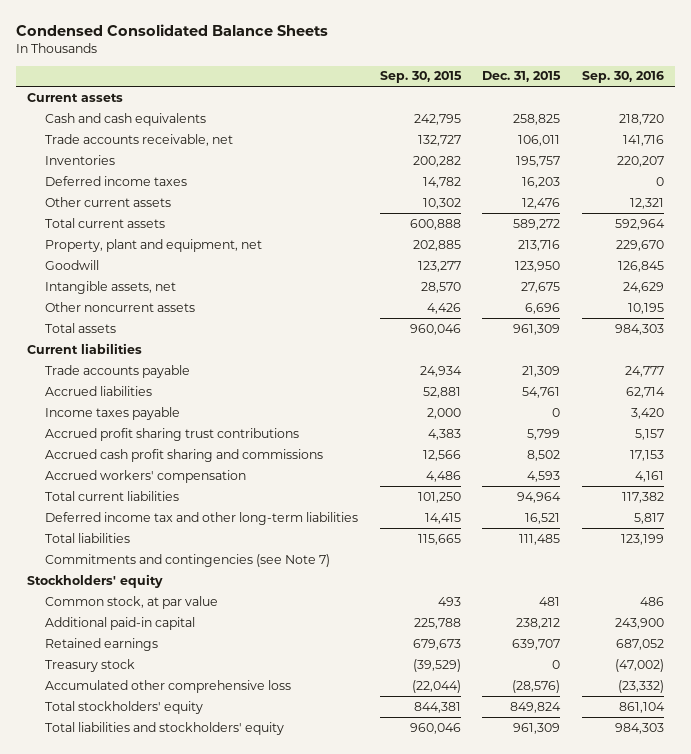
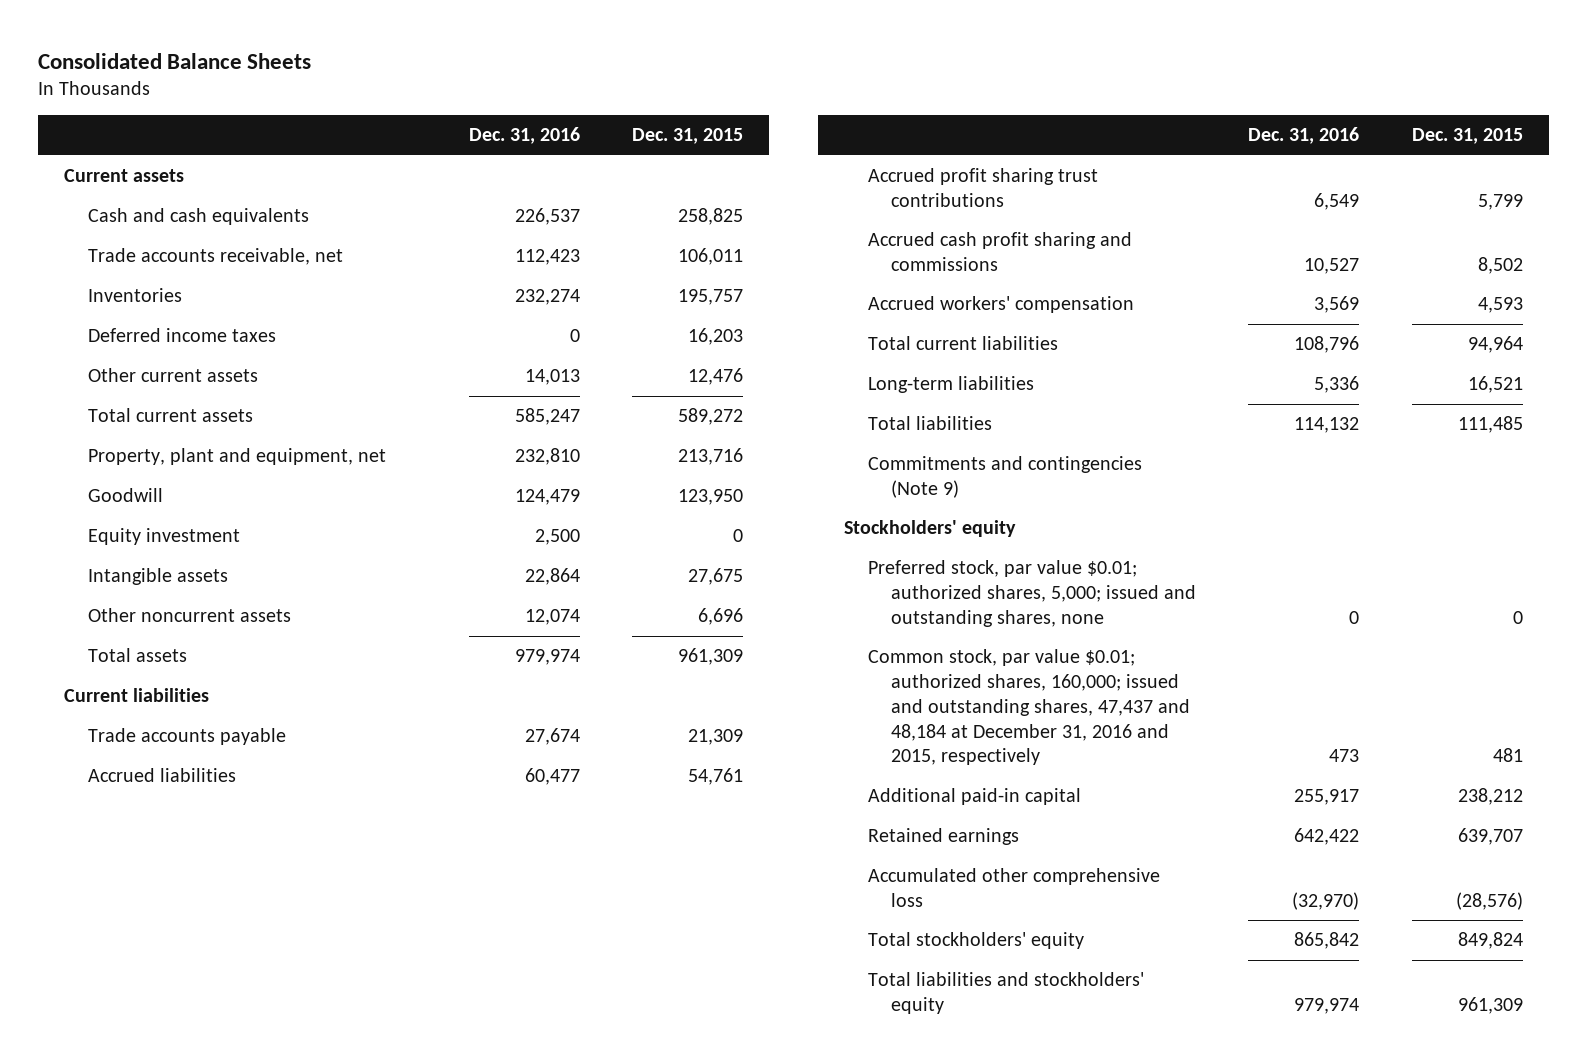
- Condensed Consolidated Balance Sheets
+ Consolidated Balance Sheets
- | Sep. 30, 2015 | Dec. 31, 2015 | Sep. 30, 2016
+ | Dec. 31, 2016 | Dec. 31, 2015
- Intangible assets, net | 28,570 | 27,675 | 24,629
+ Equity investment | 2,500 | 0
+ Intangible assets | 22,864 | 27,675
- Income taxes payable | 2,000 | 0 | 3,420
- Deferred income tax and other long-term liabilities | 14,415 | 16,521 | 5,817
+ Long-term liabilities | 5,336 | 16,521
- Commitments and contingencies (see Note 7)
+ Commitments and contingencies (Note 9)
- Common stock, at par value | 493 | 481 | 486
+ Preferred stock, par value $0.01; authorized shares, 5,000; issued and outstanding shares, none | 0 | 0
+ Common stock, par value $0.01; authorized shares, 160,000; issued and outstanding shares, 47,437 and 48,184 at December 31, 2016 and 2015, respectively | 473 | 481
- Treasury stock | (39,529) | 0 | (47,002)

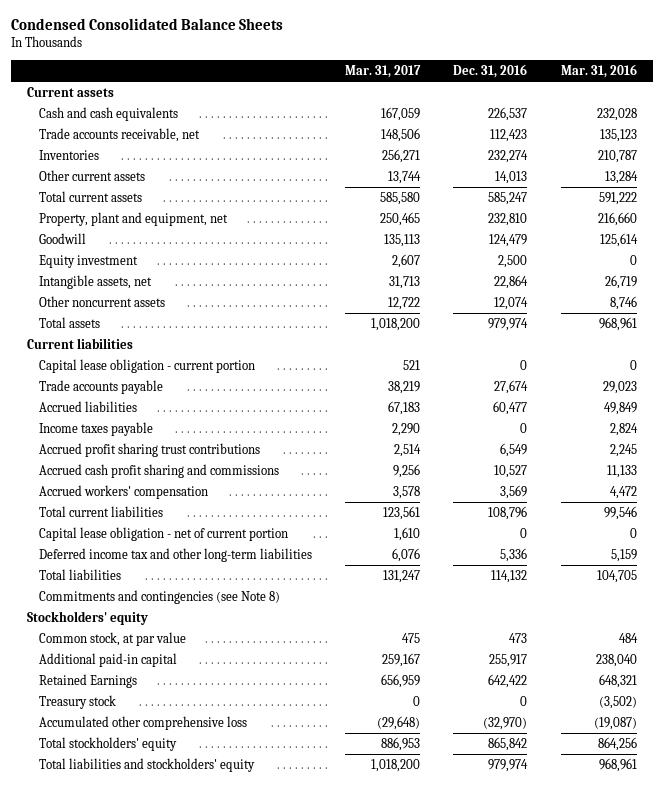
- Consolidated Balance Sheets
+ Condensed Consolidated Balance Sheets
- | Dec. 31, 2016 | Dec. 31, 2015
+ | Mar. 31, 2017 | Dec. 31, 2016 | Mar. 31, 2016
- Deferred income taxes | 0 | 16,203
- Intangible assets | 22,864 | 27,675
+ Intangible assets, net | 31,713 | 22,864 | 26,719
+ Capital lease obligation - current portion | 521 | 0 | 0
+ Income taxes payable | 2,290 | 0 | 2,824
- Long-term liabilities | 5,336 | 16,521
+ Capital lease obligation - net of current portion | 1,610 | 0 | 0
+ Deferred income tax and other long-term liabilities | 6,076 | 5,336 | 5,159
- Commitments and contingencies (Note 9)
+ Commitments and contingencies (see Note 8)
- Preferred stock, par value $0.01; authorized shares, 5,000; issued and outstanding shares, none | 0 | 0
- Common stock, par value $0.01; authorized shares, 160,000; issued and outstanding shares, 47,437 and 48,184 at December 31, 2016 and 2015, respectively | 473 | 481
+ Common stock, at par value | 475 | 473 | 484
- Retained earnings | 642,422 | 639,707
+ Retained Earnings | 656,959 | 642,422 | 648,321
+ Treasury stock | 0 | 0 | (3,502)

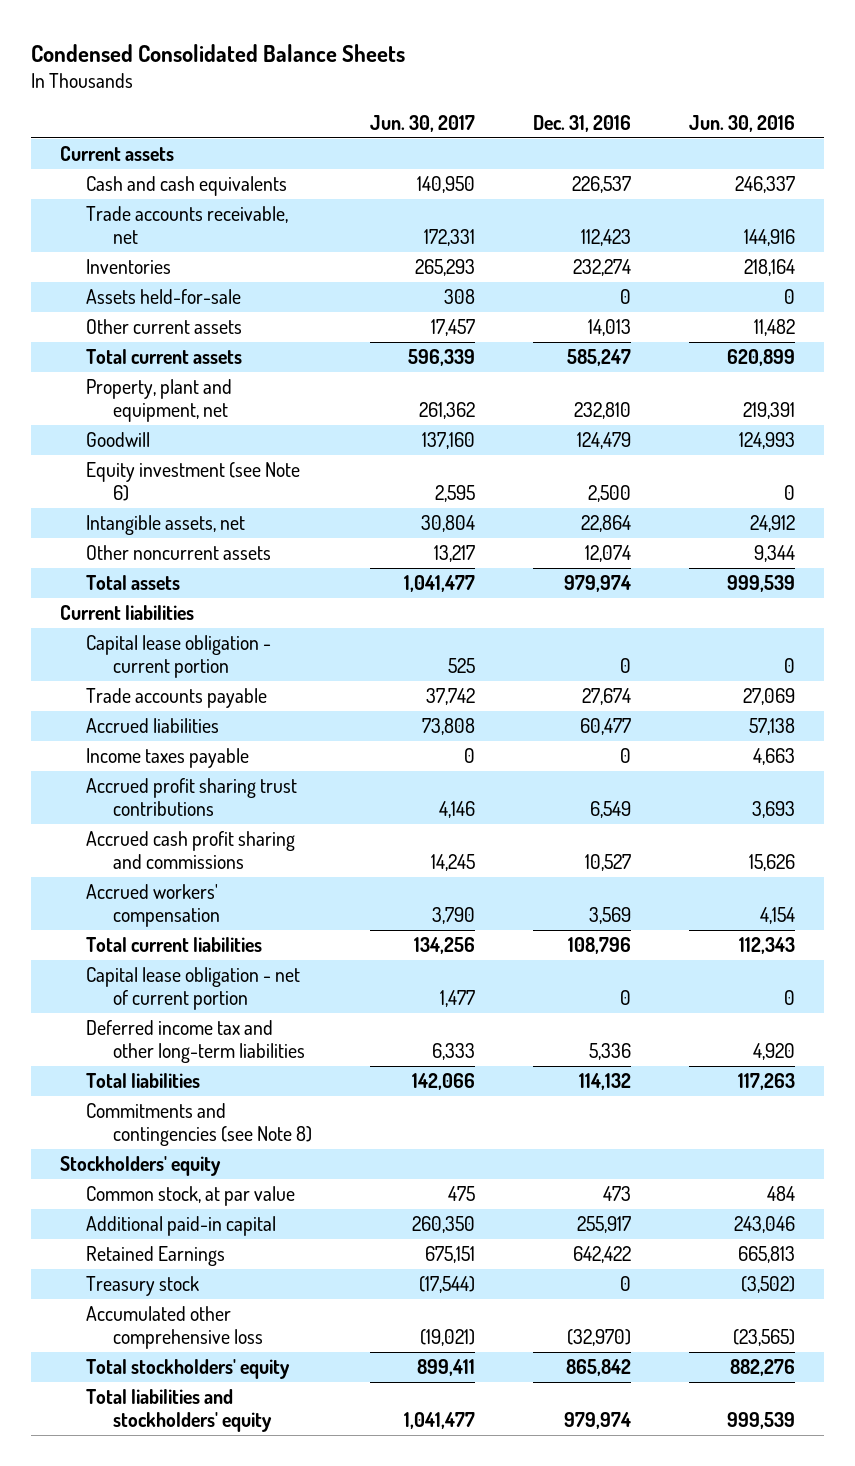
- | Mar. 31, 2017 | Dec. 31, 2016 | Mar. 31, 2016
+ | Jun. 30, 2017 | Dec. 31, 2016 | Jun. 30, 2016
+ Assets held-for-sale | 308 | 0 | 0
- Equity investment | 2,607 | 2,500 | 0
+ Equity investment (see Note 6) | 2,595 | 2,500 | 0

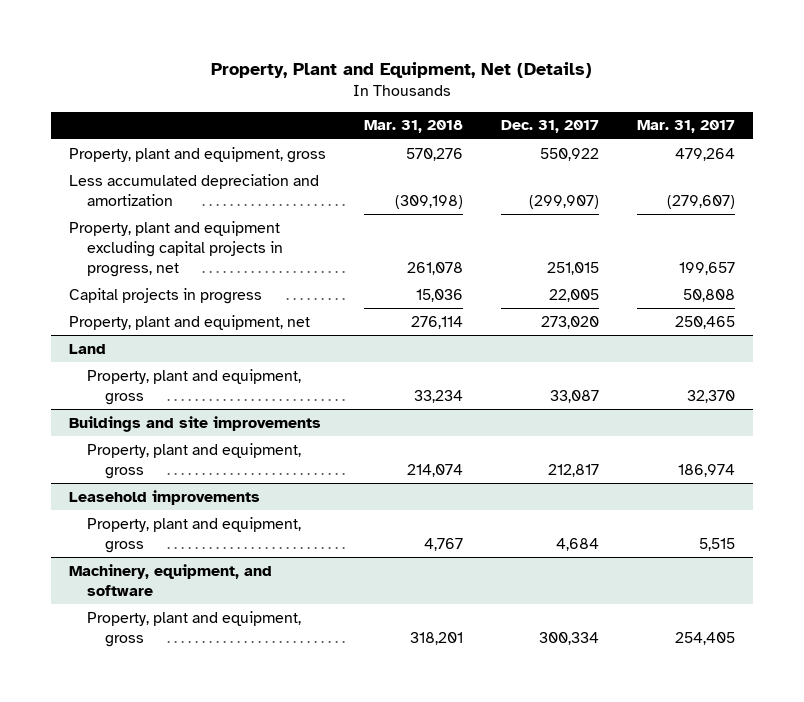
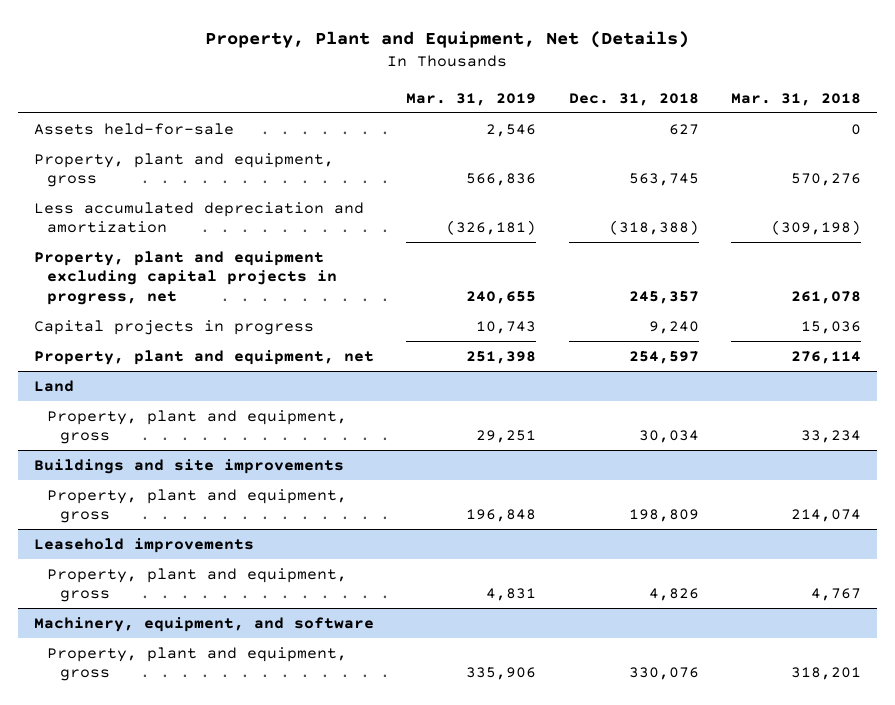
- | Mar. 31, 2018 | Dec. 31, 2017 | Mar. 31, 2017
+ | Mar. 31, 2019 | Dec. 31, 2018 | Mar. 31, 2018
+ Assets held-for-sale | 2,546 | 627 | 0

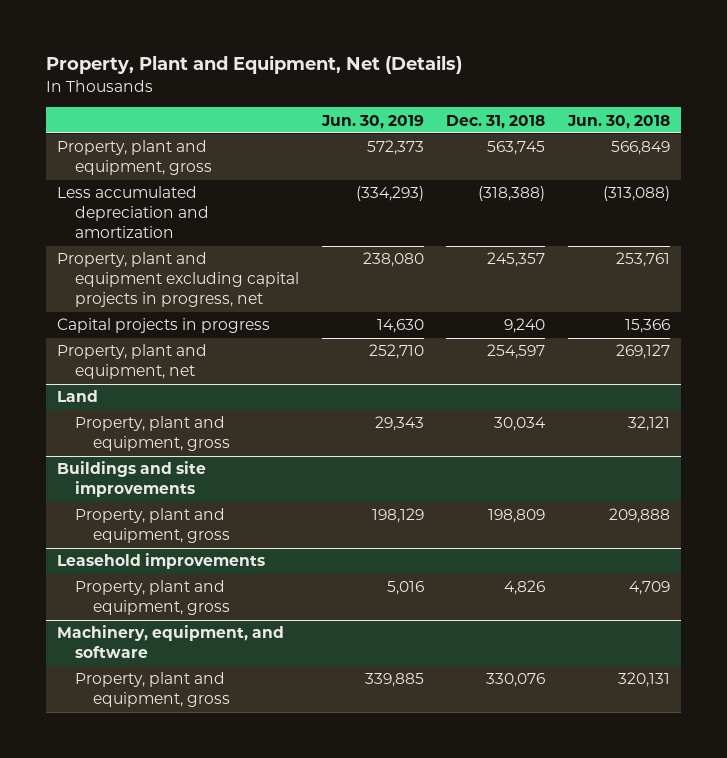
- | Mar. 31, 2019 | Dec. 31, 2018 | Mar. 31, 2018
+ | Jun. 30, 2019 | Dec. 31, 2018 | Jun. 30, 2018
- Assets held-for-sale | 2,546 | 627 | 0

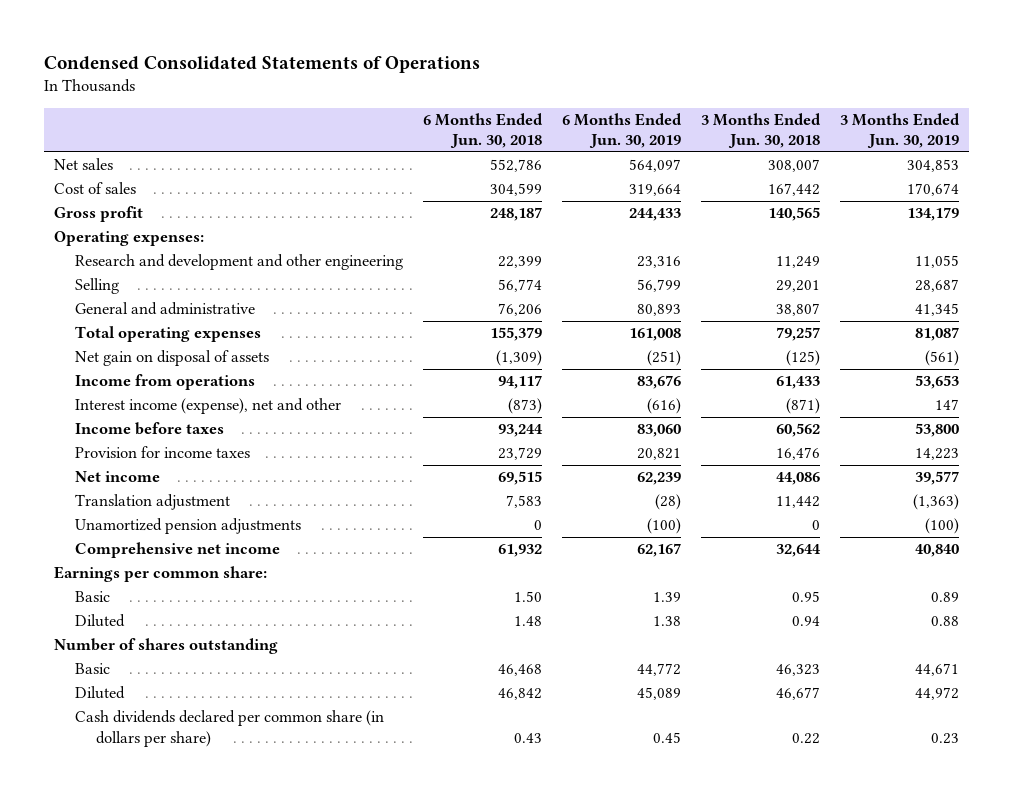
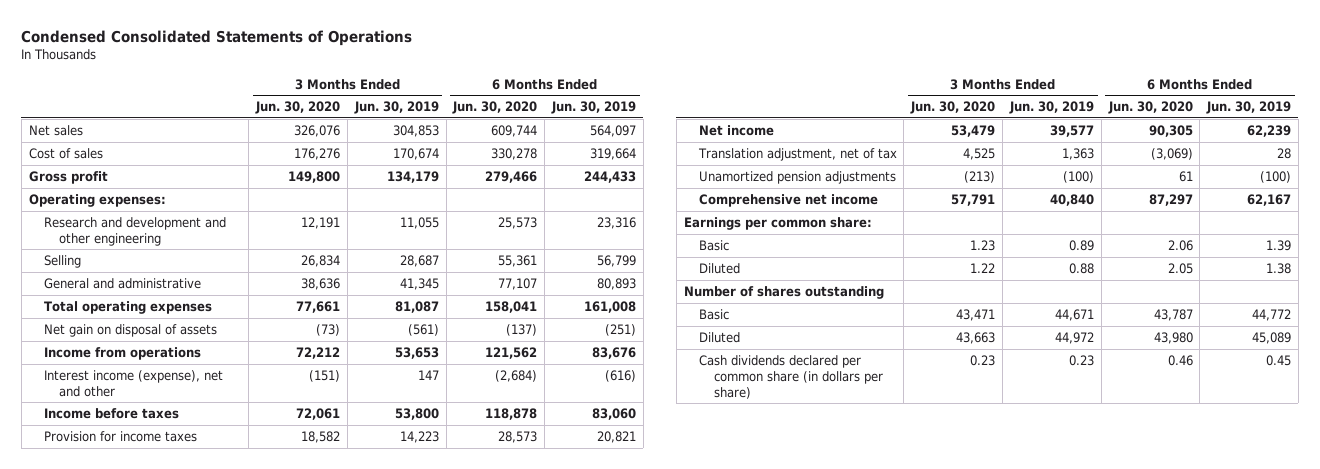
- | 6 Months Ended Jun. 30, 2018 | 6 Months Ended Jun. 30, 2019 | 3 Months Ended Jun. 30, 2018 | 3 Months Ended Jun. 30, 2019
+ | 3 Months Ended Jun. 30, 2020 | 3 Months Ended Jun. 30, 2019 | 6 Months Ended Jun. 30, 2020 | 6 Months Ended Jun. 30, 2019
- Translation adjustment | 7,583 | (28) | 11,442 | (1,363)
+ Translation adjustment, net of tax | 4,525 | 1,363 | (3,069) | 28

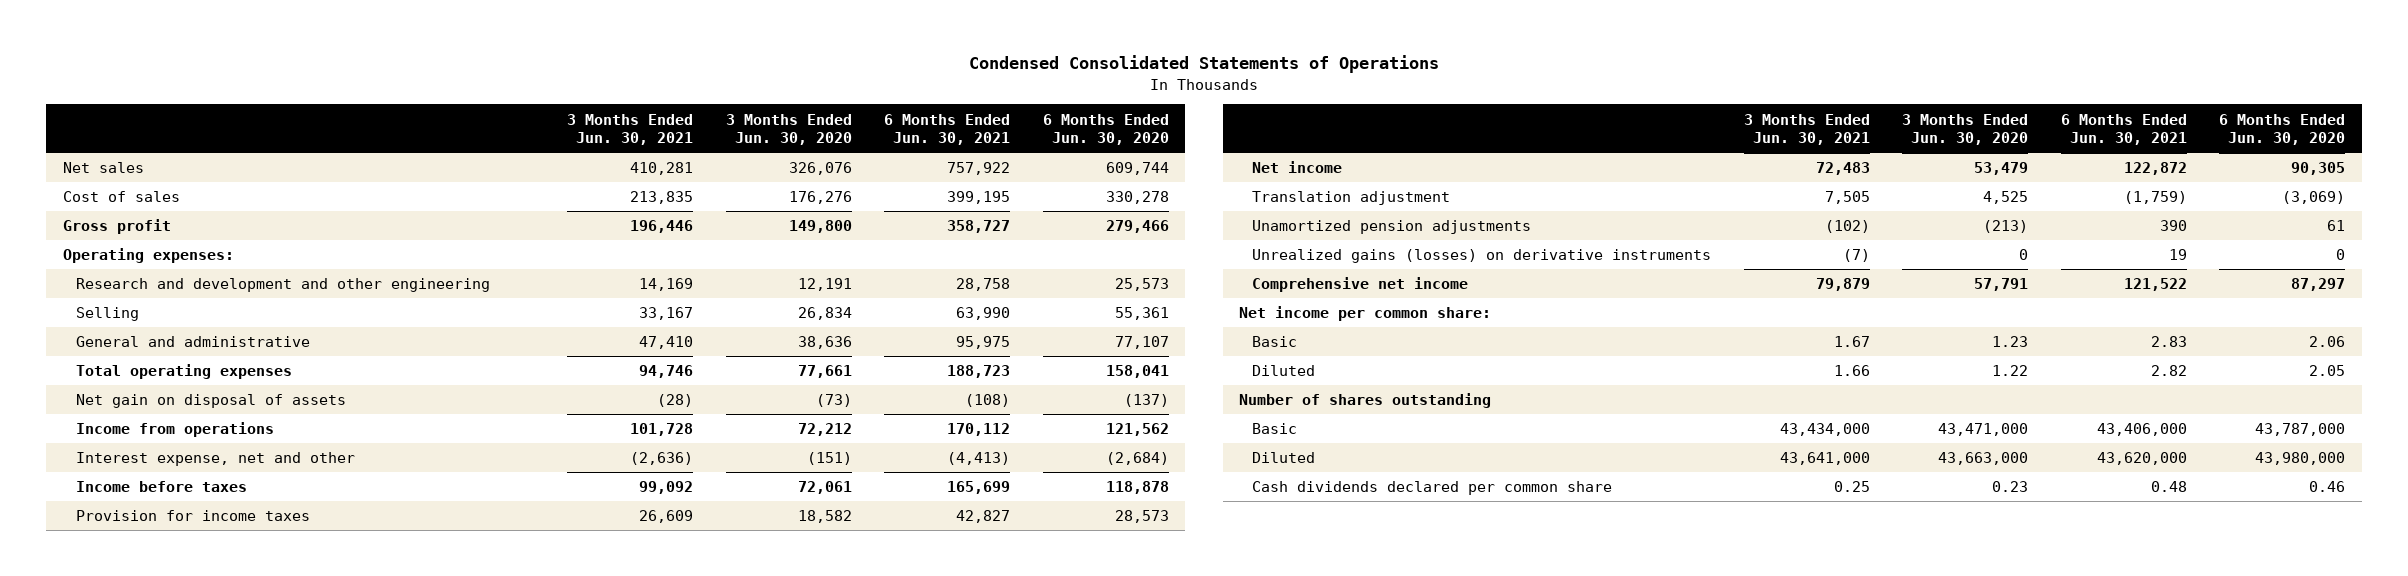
- | 3 Months Ended Jun. 30, 2020 | 3 Months Ended Jun. 30, 2019 | 6 Months Ended Jun. 30, 2020 | 6 Months Ended Jun. 30, 2019
+ | 3 Months Ended Jun. 30, 2021 | 3 Months Ended Jun. 30, 2020 | 6 Months Ended Jun. 30, 2021 | 6 Months Ended Jun. 30, 2020
- Interest income (expense), net and other | (151) | 147 | (2,684) | (616)
+ Interest expense, net and other | (2,636) | (151) | (4,413) | (2,684)
- Translation adjustment, net of tax | 4,525 | 1,363 | (3,069) | 28
+ Translation adjustment | 7,505 | 4,525 | (1,759) | (3,069)
+ Unrealized gains (losses) on derivative instruments | (7) | 0 | 19 | 0
- Earnings per common share:
+ Net income per common share:
- Basic | 43,471 | 44,671 | 43,787 | 44,772
- Diluted | 43,663 | 44,972 | 43,980 | 45,089
- Cash dividends declared per common share (in dollars per share) | 0.23 | 0.23 | 0.46 | 0.45
+ Basic | 43,434,000 | 43,471,000 | 43,406,000 | 43,787,000
+ Diluted | 43,641,000 | 43,663,000 | 43,620,000 | 43,980,000
+ Cash dividends declared per common share | 0.25 | 0.23 | 0.48 | 0.46

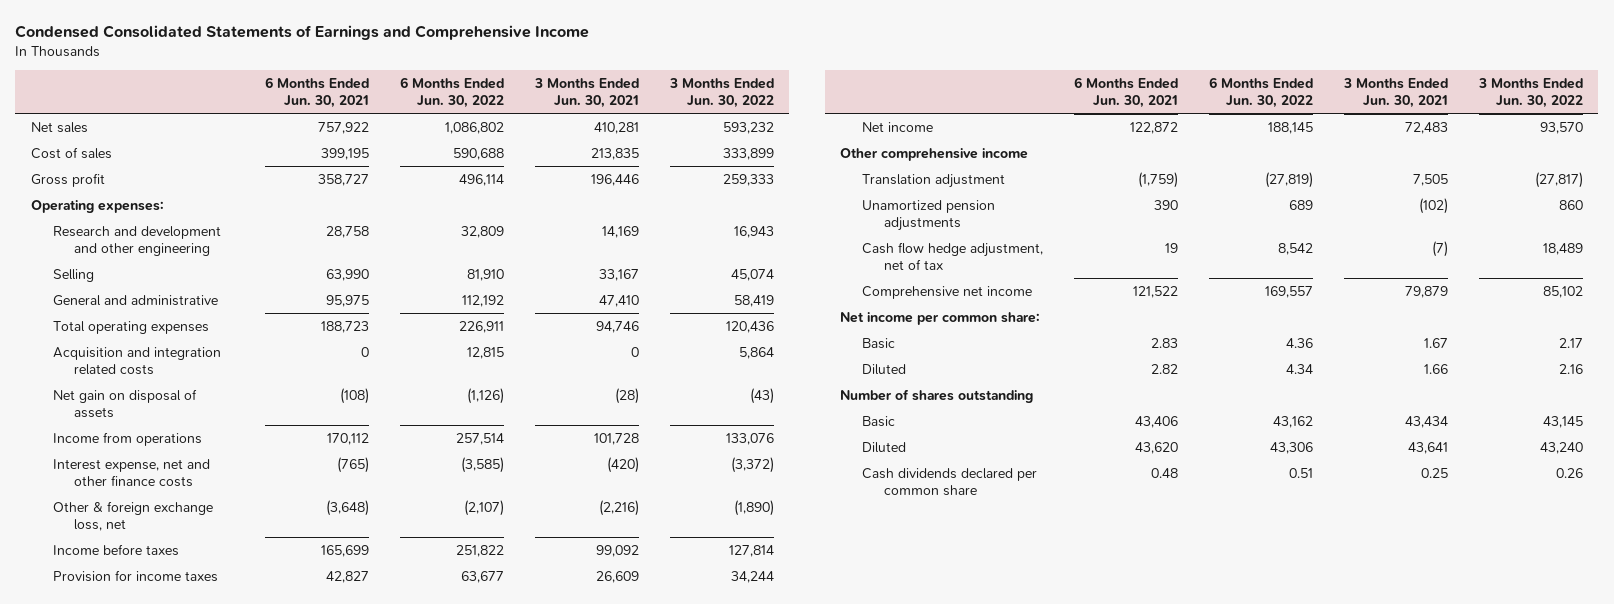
- Condensed Consolidated Statements of Operations
+ Condensed Consolidated Statements of Earnings and Comprehensive Income
- | 3 Months Ended Jun. 30, 2021 | 3 Months Ended Jun. 30, 2020 | 6 Months Ended Jun. 30, 2021 | 6 Months Ended Jun. 30, 2020
+ | 6 Months Ended Jun. 30, 2021 | 6 Months Ended Jun. 30, 2022 | 3 Months Ended Jun. 30, 2021 | 3 Months Ended Jun. 30, 2022
+ Acquisition and integration related costs | 0 | 12,815 | 0 | 5,864
- Interest expense, net and other | (2,636) | (151) | (4,413) | (2,684)
+ Interest expense, net and other finance costs | (765) | (3,585) | (420) | (3,372)
+ Other & foreign exchange loss, net | (3,648) | (2,107) | (2,216) | (1,890)
+ Other comprehensive income
- Unrealized gains (losses) on derivative instruments | (7) | 0 | 19 | 0
+ Cash flow hedge adjustment, net of tax | 19 | 8,542 | (7) | 18,489
- Basic | 43,434,000 | 43,471,000 | 43,406,000 | 43,787,000
- Diluted | 43,641,000 | 43,663,000 | 43,620,000 | 43,980,000
+ Basic | 43,406 | 43,162 | 43,434 | 43,145
+ Diluted | 43,620 | 43,306 | 43,641 | 43,240

